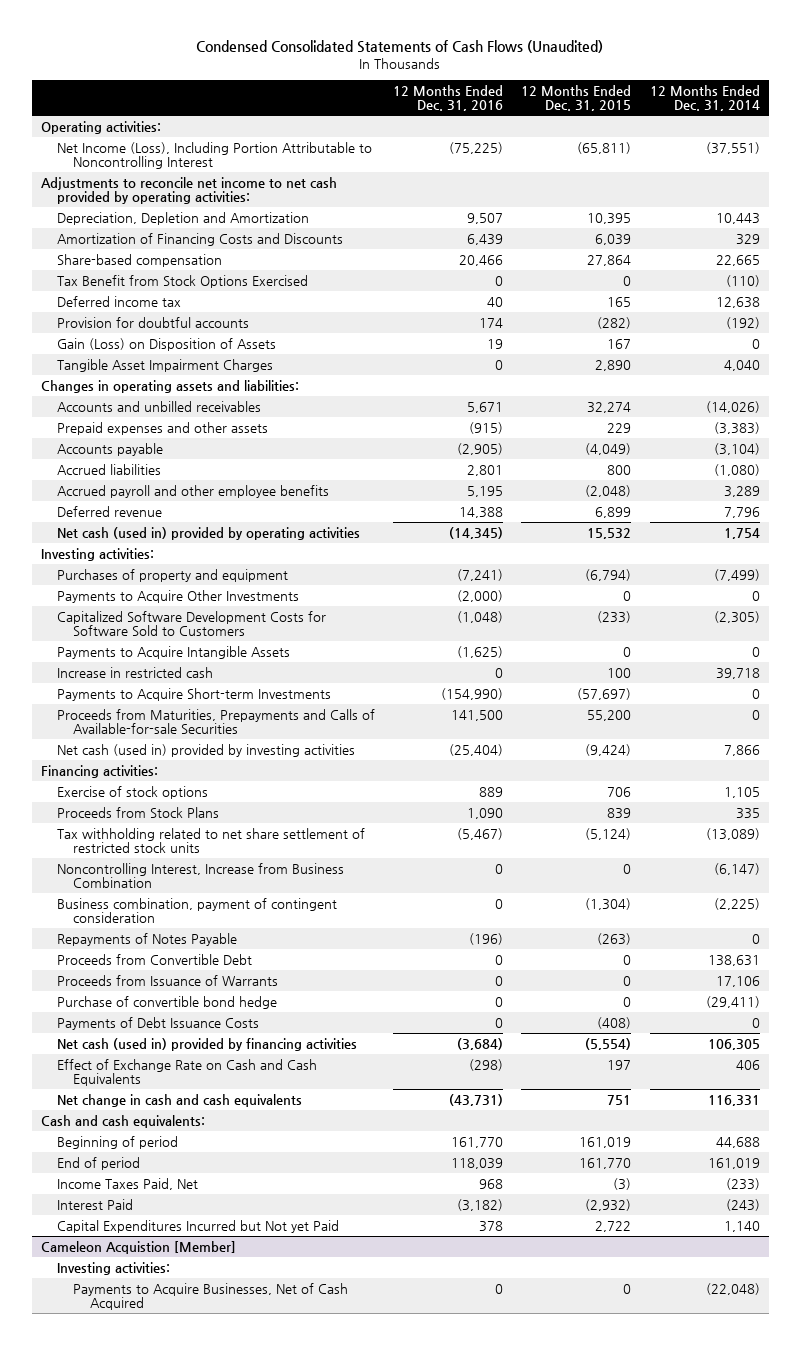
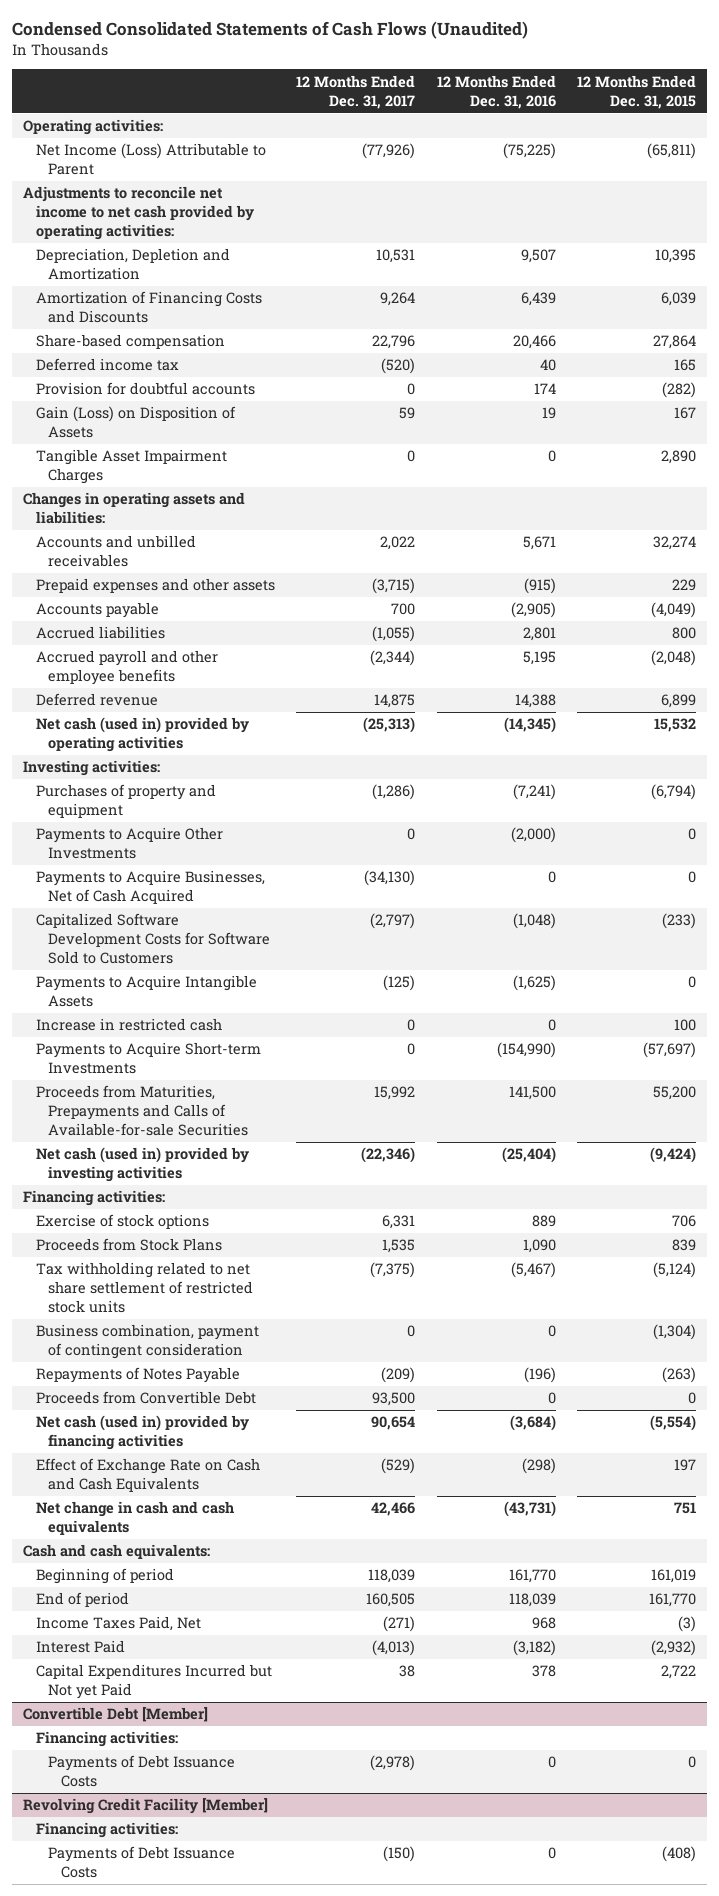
- | 12 Months Ended Dec. 31, 2016 | 12 Months Ended Dec. 31, 2015 | 12 Months Ended Dec. 31, 2014
+ | 12 Months Ended Dec. 31, 2017 | 12 Months Ended Dec. 31, 2016 | 12 Months Ended Dec. 31, 2015
- Net Income (Loss), Including Portion Attributable to Noncontrolling Interest | (75,225) | (65,811) | (37,551)
+ Net Income (Loss) Attributable to Parent | (77,926) | (75,225) | (65,811)
- Tax Benefit from Stock Options Exercised | 0 | 0 | (110)
+ Payments to Acquire Businesses, Net of Cash Acquired | (34,130) | 0 | 0
- Noncontrolling Interest, Increase from Business Combination | 0 | 0 | (6,147)
- Proceeds from Issuance of Warrants | 0 | 0 | 17,106
- Purchase of convertible bond hedge | 0 | 0 | (29,411)
- Payments of Debt Issuance Costs | 0 | (408) | 0
- Cameleon Acquistion [Member]
- Investing activities:
- Payments to Acquire Businesses, Net of Cash Acquired | 0 | 0 | (22,048)
+ Convertible Debt [Member]
+ Financing activities:
+ Payments of Debt Issuance Costs | (2,978) | 0 | 0
+ Revolving Credit Facility [Member]
+ Financing activities:
+ Payments of Debt Issuance Costs | (150) | 0 | (408)

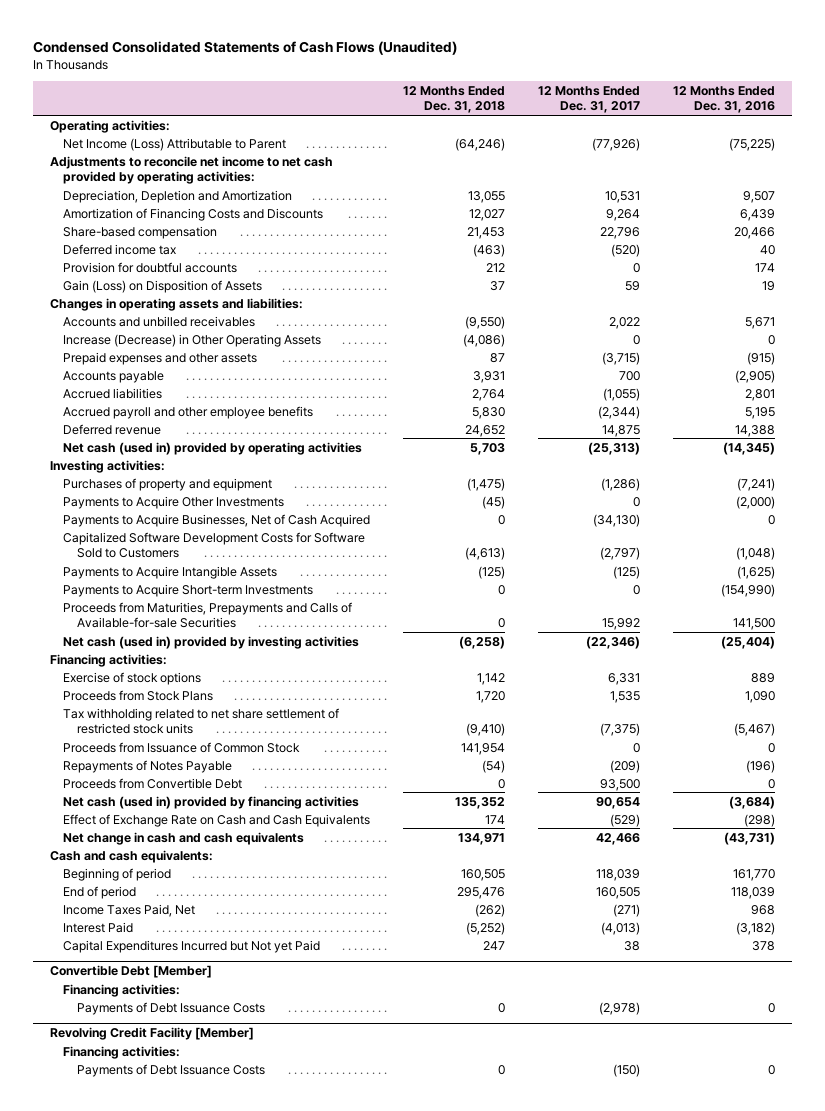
- | 12 Months Ended Dec. 31, 2017 | 12 Months Ended Dec. 31, 2016 | 12 Months Ended Dec. 31, 2015
+ | 12 Months Ended Dec. 31, 2018 | 12 Months Ended Dec. 31, 2017 | 12 Months Ended Dec. 31, 2016
- Tangible Asset Impairment Charges | 0 | 0 | 2,890
+ Increase (Decrease) in Other Operating Assets | (4,086) | 0 | 0
- Increase in restricted cash | 0 | 0 | 100
- Business combination, payment of contingent consideration | 0 | 0 | (1,304)
+ Proceeds from Issuance of Common Stock | 141,954 | 0 | 0

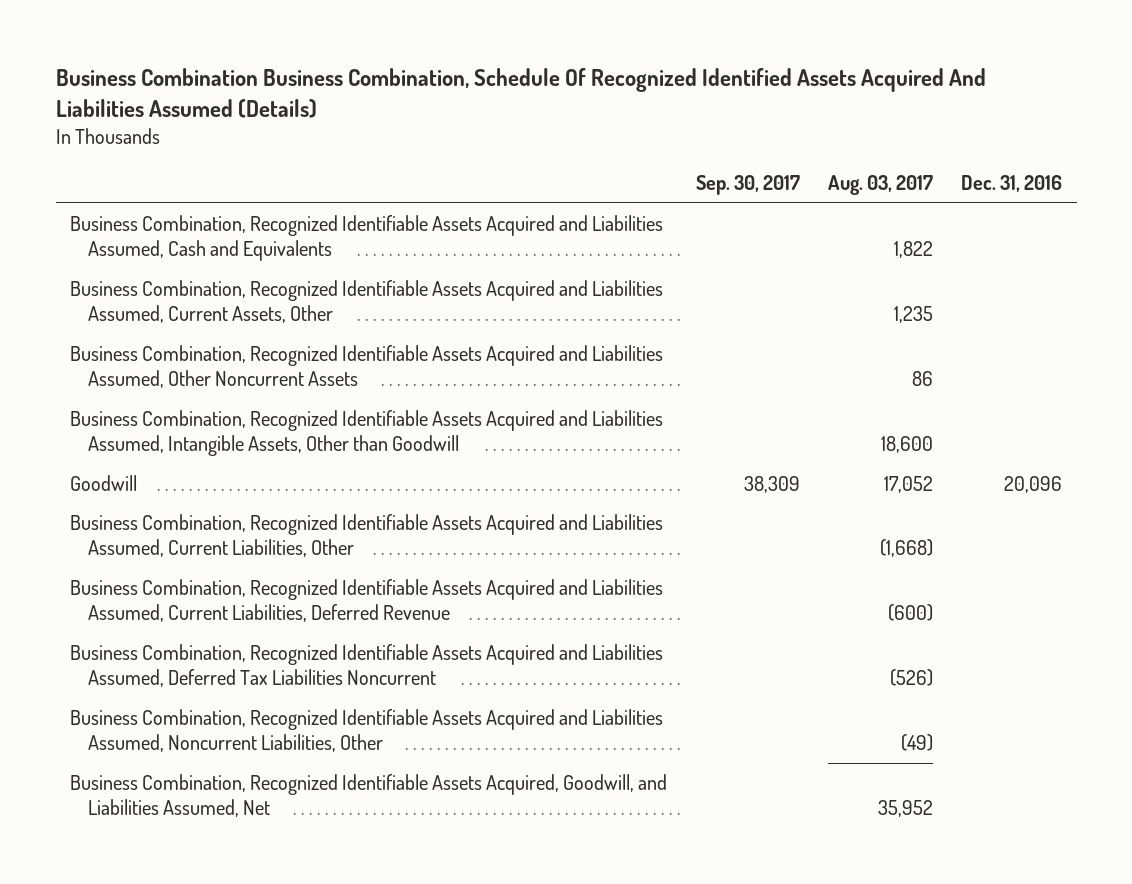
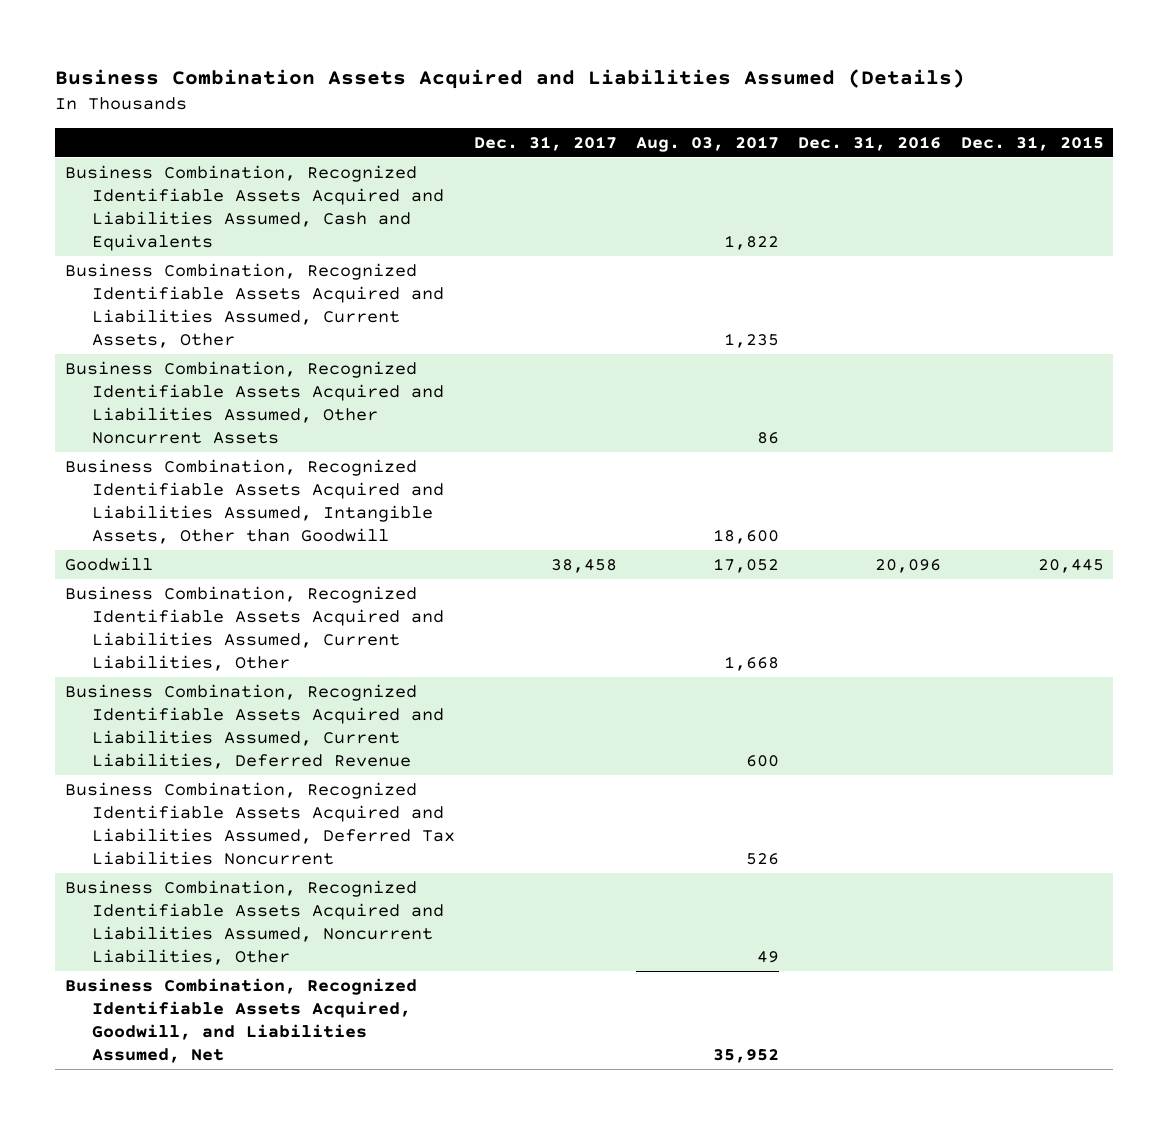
- Business Combination Business Combination, Schedule Of Recognized Identified Assets Acquired And Liabilities Assumed (Details)
+ Business Combination Assets Acquired and Liabilities Assumed (Details)
- | Sep. 30, 2017 | Aug. 03, 2017 | Dec. 31, 2016
+ | Dec. 31, 2017 | Aug. 03, 2017 | Dec. 31, 2016 | Dec. 31, 2015
- Business Combination, Recognized Identifiable Assets Acquired and Liabilities Assumed, Current Liabilities, Other | | (1,668) |
- Business Combination, Recognized Identifiable Assets Acquired and Liabilities Assumed, Current Liabilities, Deferred Revenue | | (600) |
- Business Combination, Recognized Identifiable Assets Acquired and Liabilities Assumed, Deferred Tax Liabilities Noncurrent | | (526) |
- Business Combination, Recognized Identifiable Assets Acquired and Liabilities Assumed, Noncurrent Liabilities, Other | | (49) |
+ Business Combination, Recognized Identifiable Assets Acquired and Liabilities Assumed, Current Liabilities, Other | | 1,668 | |
+ Business Combination, Recognized Identifiable Assets Acquired and Liabilities Assumed, Current Liabilities, Deferred Revenue | | 600 | |
+ Business Combination, Recognized Identifiable Assets Acquired and Liabilities Assumed, Deferred Tax Liabilities Noncurrent | | 526 | |
+ Business Combination, Recognized Identifiable Assets Acquired and Liabilities Assumed, Noncurrent Liabilities, Other | | 49 | |

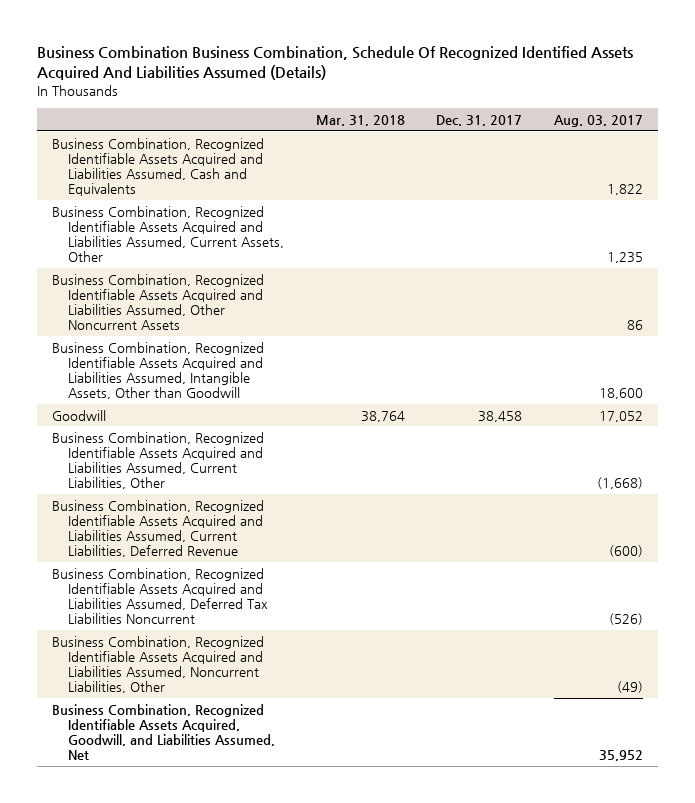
- Business Combination Assets Acquired and Liabilities Assumed (Details)
+ Business Combination Business Combination, Schedule Of Recognized Identified Assets Acquired And Liabilities Assumed (Details)
- | Dec. 31, 2017 | Aug. 03, 2017 | Dec. 31, 2016 | Dec. 31, 2015
+ | Mar. 31, 2018 | Dec. 31, 2017 | Aug. 03, 2017
- Business Combination, Recognized Identifiable Assets Acquired and Liabilities Assumed, Current Liabilities, Other | | 1,668 | |
- Business Combination, Recognized Identifiable Assets Acquired and Liabilities Assumed, Current Liabilities, Deferred Revenue | | 600 | |
- Business Combination, Recognized Identifiable Assets Acquired and Liabilities Assumed, Deferred Tax Liabilities Noncurrent | | 526 | |
- Business Combination, Recognized Identifiable Assets Acquired and Liabilities Assumed, Noncurrent Liabilities, Other | | 49 | |
+ Business Combination, Recognized Identifiable Assets Acquired and Liabilities Assumed, Current Liabilities, Other | | | (1,668)
+ Business Combination, Recognized Identifiable Assets Acquired and Liabilities Assumed, Current Liabilities, Deferred Revenue | | | (600)
+ Business Combination, Recognized Identifiable Assets Acquired and Liabilities Assumed, Deferred Tax Liabilities Noncurrent | | | (526)
+ Business Combination, Recognized Identifiable Assets Acquired and Liabilities Assumed, Noncurrent Liabilities, Other | | | (49)

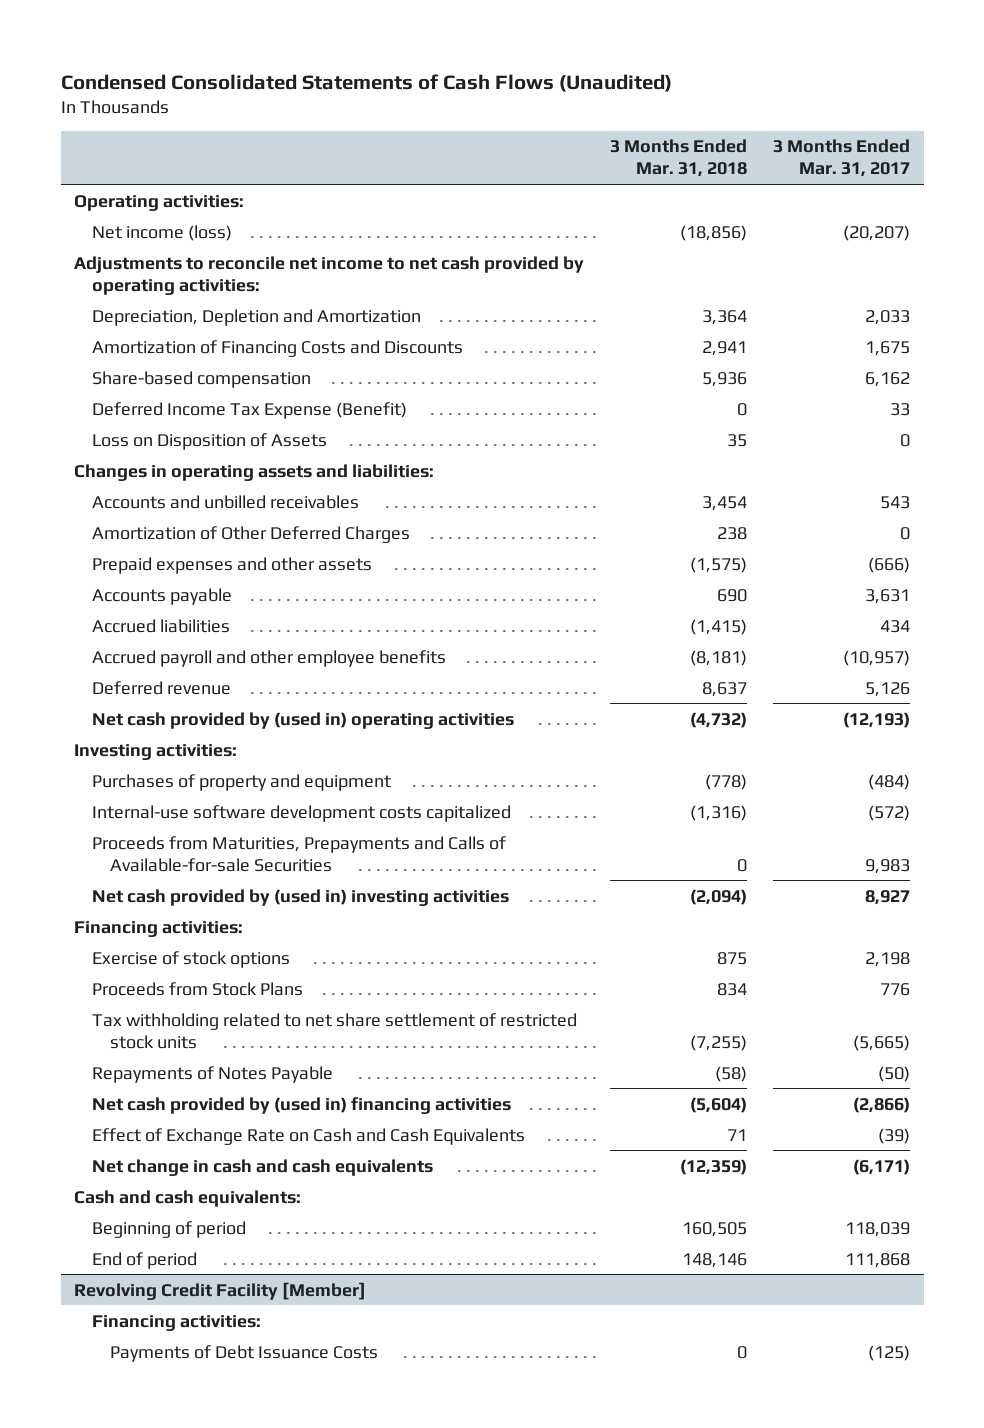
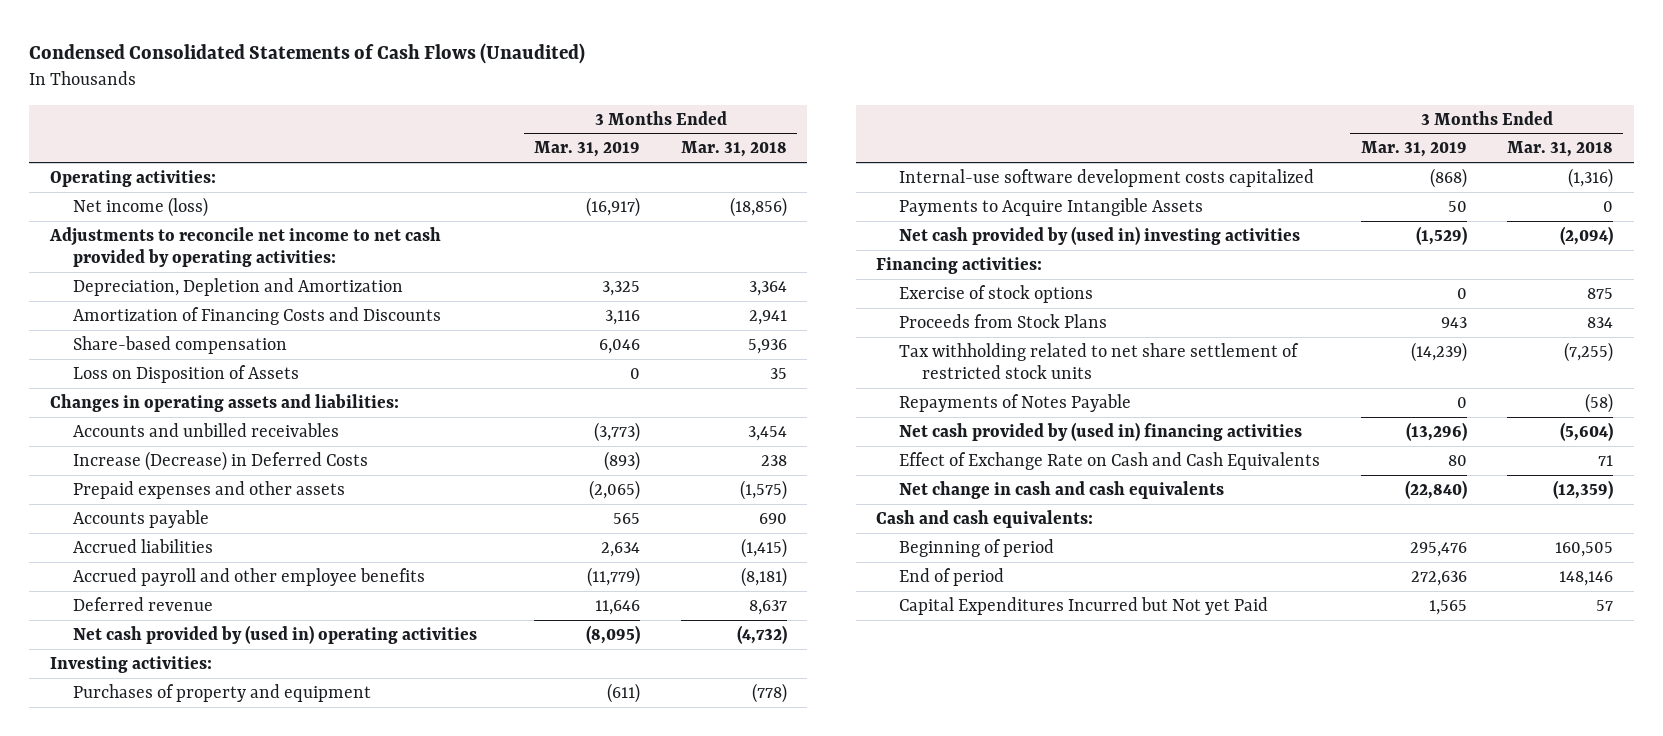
- | 3 Months Ended Mar. 31, 2018 | 3 Months Ended Mar. 31, 2017
+ | 3 Months Ended Mar. 31, 2019 | 3 Months Ended Mar. 31, 2018
- Deferred Income Tax Expense (Benefit) | 0 | 33
- Amortization of Other Deferred Charges | 238 | 0
+ Increase (Decrease) in Deferred Costs | (893) | 238
- Proceeds from Maturities, Prepayments and Calls of Available-for-sale Securities | 0 | 9,983
+ Payments to Acquire Intangible Assets | 50 | 0
- Revolving Credit Facility [Member]
- Financing activities:
- Payments of Debt Issuance Costs | 0 | (125)
+ Capital Expenditures Incurred but Not yet Paid | 1,565 | 57

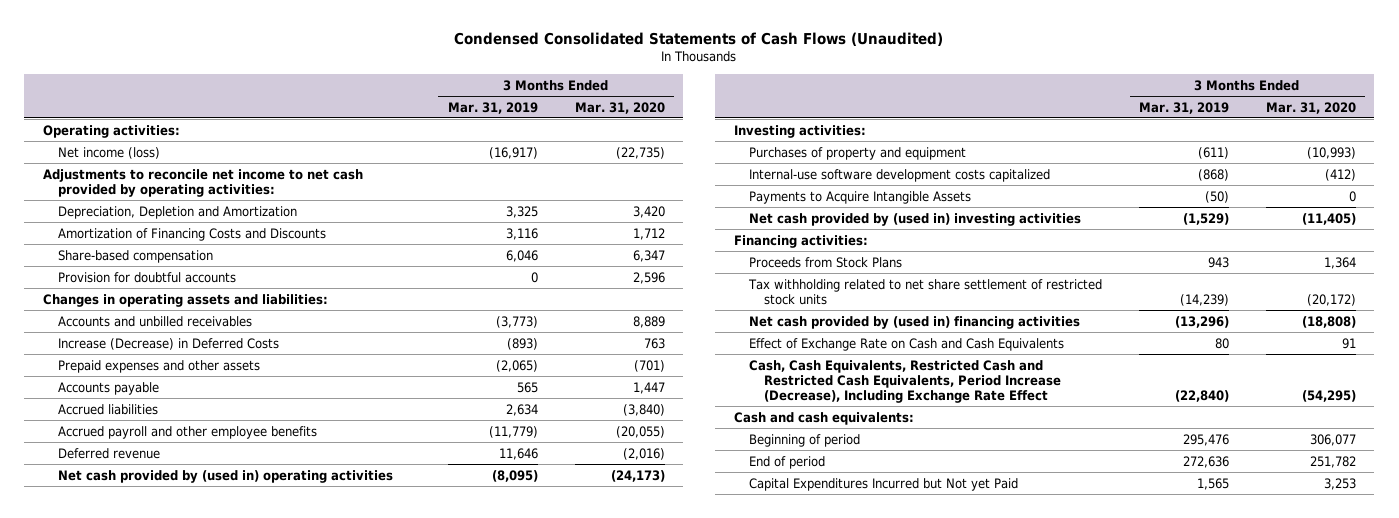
- | 3 Months Ended Mar. 31, 2019 | 3 Months Ended Mar. 31, 2018
+ | 3 Months Ended Mar. 31, 2019 | 3 Months Ended Mar. 31, 2020
- Loss on Disposition of Assets | 0 | 35
+ Provision for doubtful accounts | 0 | 2,596
- Payments to Acquire Intangible Assets | 50 | 0
+ Payments to Acquire Intangible Assets | (50) | 0
- Exercise of stock options | 0 | 875
- Repayments of Notes Payable | 0 | (58)
- Net change in cash and cash equivalents | (22,840) | (12,359)
+ Cash, Cash Equivalents, Restricted Cash and Restricted Cash Equivalents, Period Increase (Decrease), Including Exchange Rate Effect | (22,840) | (54,295)

